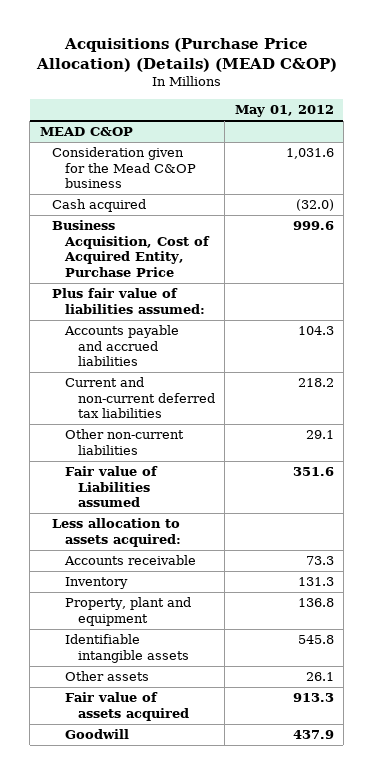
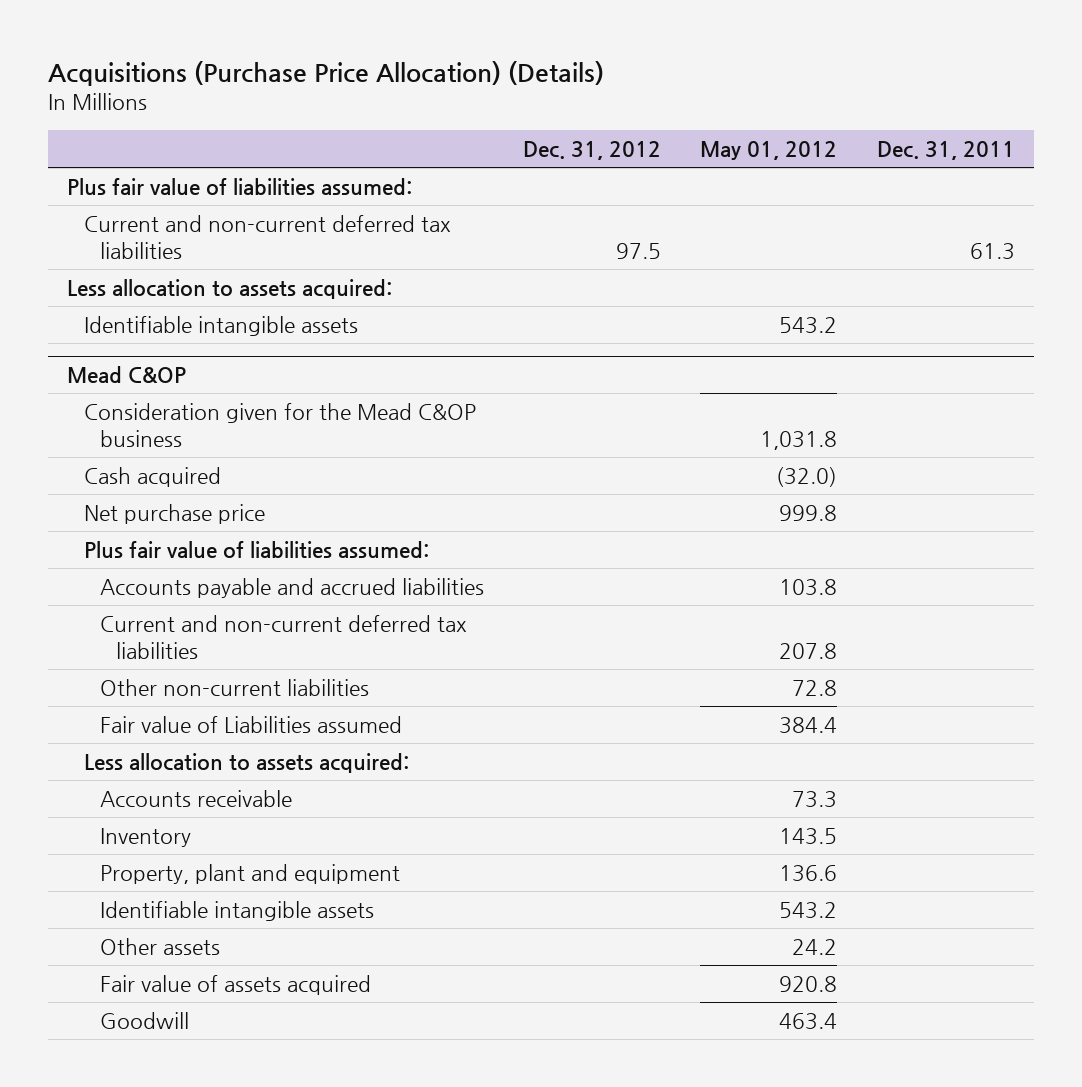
- Acquisitions (Purchase Price Allocation) (Details) (MEAD C&OP)
+ Acquisitions (Purchase Price Allocation) (Details)
- | May 01, 2012
+ | Dec. 31, 2012 | May 01, 2012 | Dec. 31, 2011
- MEAD C&OP
- Consideration given for the Mead C&OP business | 1,031.6
+ Plus fair value of liabilities assumed:
+ Current and non-current deferred tax liabilities | 97.5 | | 61.3
+ Less allocation to assets acquired:
+ Identifiable intangible assets | | 543.2 |
+ Mead C&OP
+ Consideration given for the Mead C&OP business | | 1,031.8 |
- Business Acquisition, Cost of Acquired Entity, Purchase Price | 999.6
+ Net purchase price | | 999.8 |
- Accounts payable and accrued liabilities | 104.3
- Current and non-current deferred tax liabilities | 218.2
- Other non-current liabilities | 29.1
- Fair value of Liabilities assumed | 351.6
+ Accounts payable and accrued liabilities | | 103.8 |
+ Current and non-current deferred tax liabilities | | 207.8 |
+ Other non-current liabilities | | 72.8 |
+ Fair value of Liabilities assumed | | 384.4 |
- Inventory | 131.3
- Property, plant and equipment | 136.8
- Identifiable intangible assets | 545.8
- Other assets | 26.1
- Fair value of assets acquired | 913.3
- Goodwill | 437.9
+ Inventory | | 143.5 |
+ Property, plant and equipment | | 136.6 |
+ Identifiable intangible assets | | 543.2 |
+ Other assets | | 24.2 |
+ Fair value of assets acquired | | 920.8 |
+ Goodwill | | 463.4 |

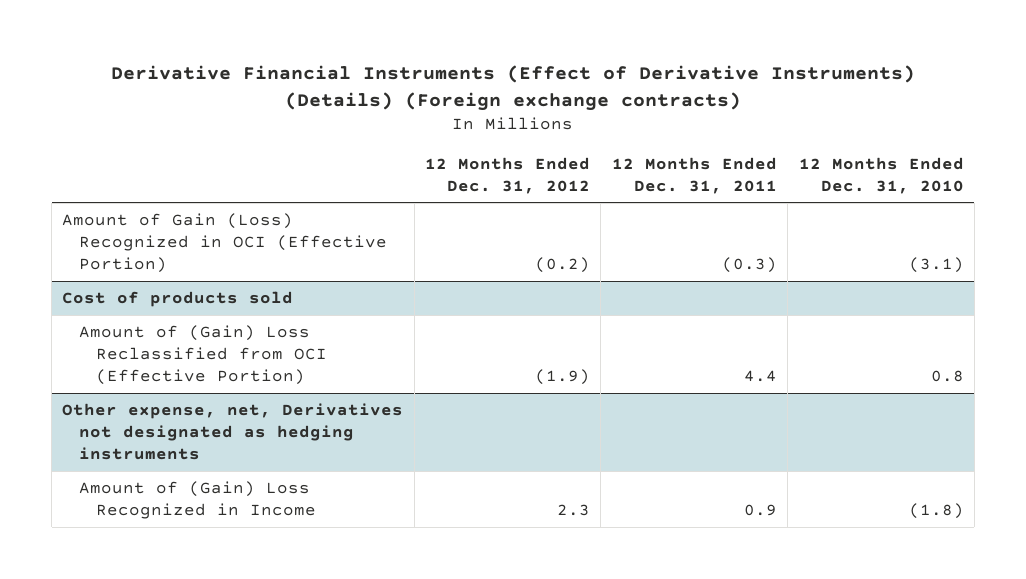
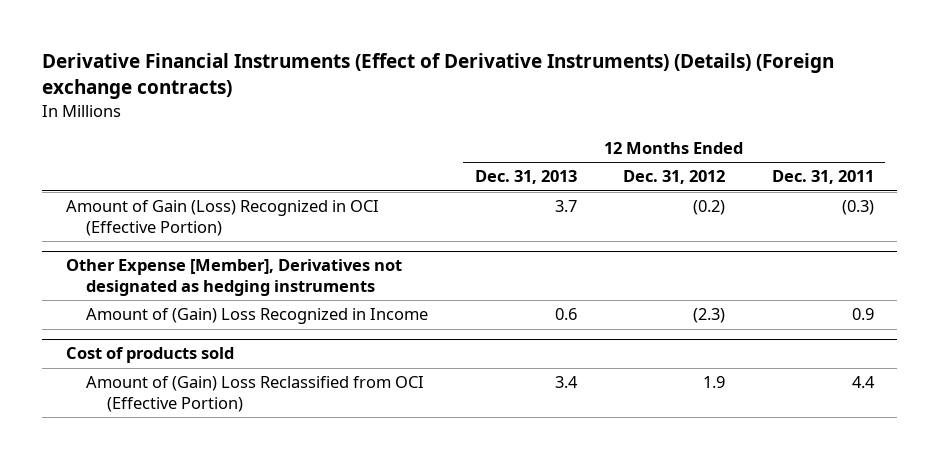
- | 12 Months Ended Dec. 31, 2012 | 12 Months Ended Dec. 31, 2011 | 12 Months Ended Dec. 31, 2010
+ | 12 Months Ended Dec. 31, 2013 | 12 Months Ended Dec. 31, 2012 | 12 Months Ended Dec. 31, 2011
+ Other Expense [Member], Derivatives not designated as hedging instruments
+ Amount of (Gain) Loss Recognized in Income | 0.6 | (2.3) | 0.9
@ Cost of products sold
- Amount of (Gain) Loss Reclassified from OCI (Effective Portion) | (1.9) | 4.4 | 0.8
- Other expense, net, Derivatives not designated as hedging instruments
- Amount of (Gain) Loss Recognized in Income | 2.3 | 0.9 | (1.8)
@ Cost of products sold
+ Amount of (Gain) Loss Reclassified from OCI (Effective Portion) | 3.4 | 1.9 | 4.4

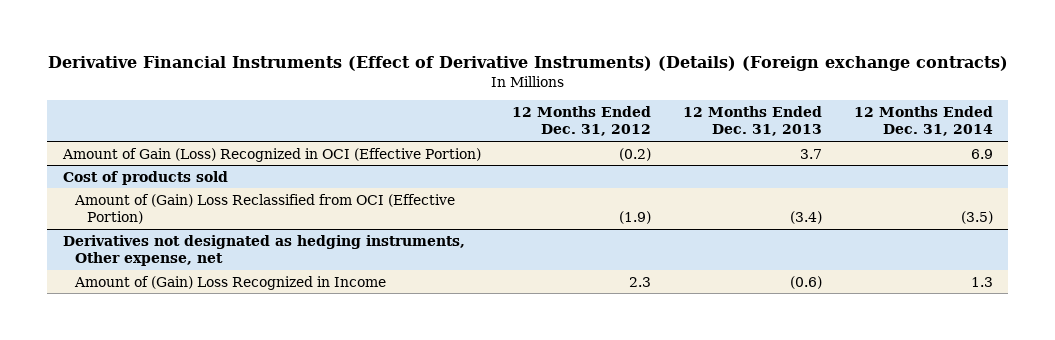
- | 12 Months Ended Dec. 31, 2013 | 12 Months Ended Dec. 31, 2012 | 12 Months Ended Dec. 31, 2011
+ | 12 Months Ended Dec. 31, 2012 | 12 Months Ended Dec. 31, 2013 | 12 Months Ended Dec. 31, 2014
- Other Expense [Member], Derivatives not designated as hedging instruments
- Amount of (Gain) Loss Recognized in Income | 0.6 | (2.3) | 0.9
@ Cost of products sold
- Amount of (Gain) Loss Reclassified from OCI (Effective Portion) | 3.4 | 1.9 | 4.4
+ Amount of (Gain) Loss Reclassified from OCI (Effective Portion) | (1.9) | (3.4) | (3.5)
+ Derivatives not designated as hedging instruments, Other expense, net
+ Amount of (Gain) Loss Recognized in Income | 2.3 | (0.6) | 1.3

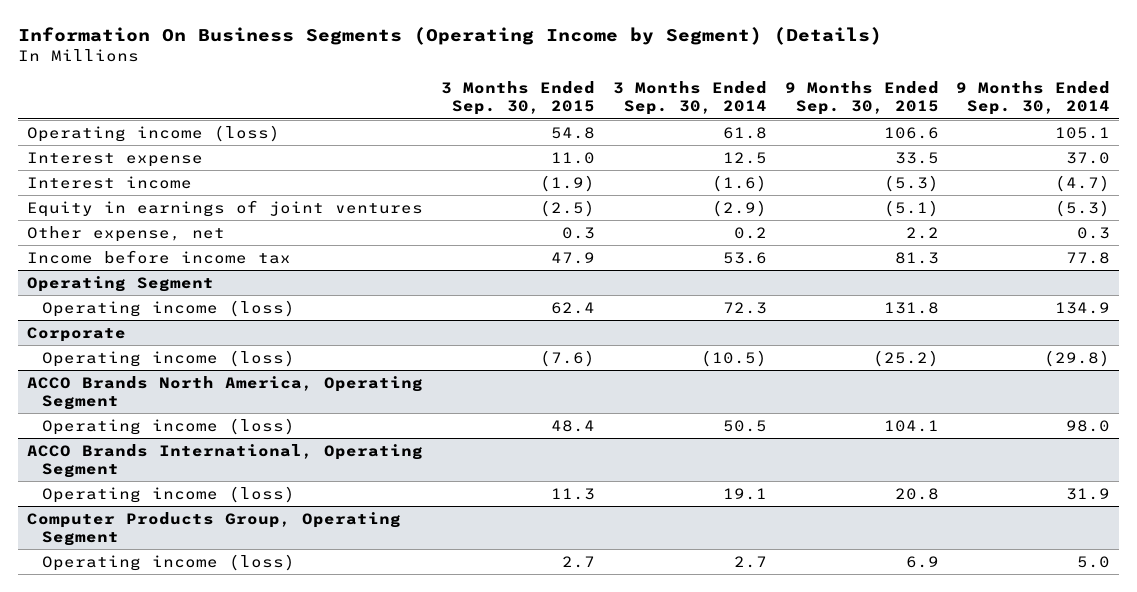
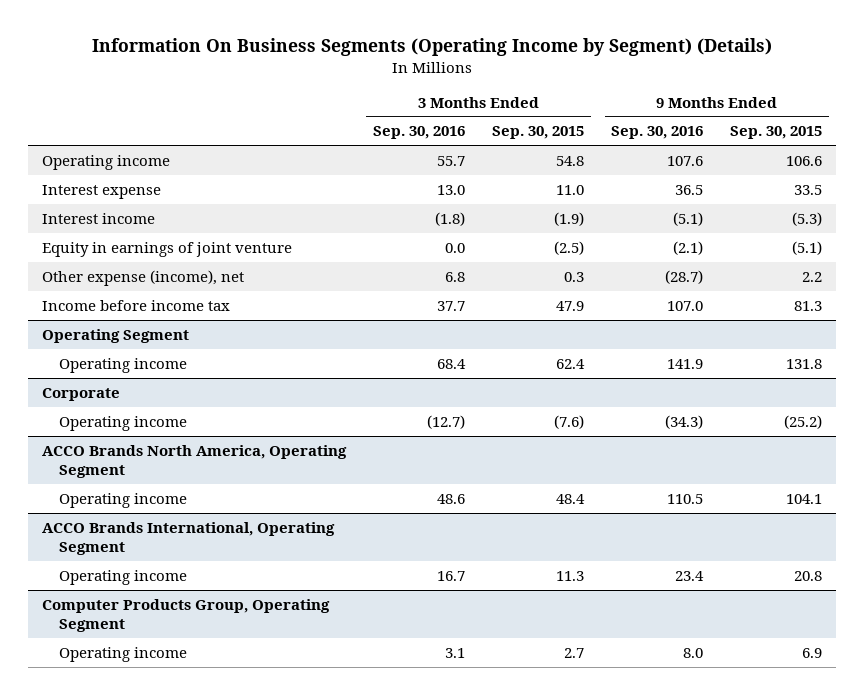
- | 3 Months Ended Sep. 30, 2015 | 3 Months Ended Sep. 30, 2014 | 9 Months Ended Sep. 30, 2015 | 9 Months Ended Sep. 30, 2014
+ | 3 Months Ended Sep. 30, 2016 | 3 Months Ended Sep. 30, 2015 | 9 Months Ended Sep. 30, 2016 | 9 Months Ended Sep. 30, 2015
- Operating income (loss) | 54.8 | 61.8 | 106.6 | 105.1
+ Operating income | 55.7 | 54.8 | 107.6 | 106.6
- Equity in earnings of joint ventures | (2.5) | (2.9) | (5.1) | (5.3)
- Other expense, net | 0.3 | 0.2 | 2.2 | 0.3
+ Equity in earnings of joint venture | 0.0 | (2.5) | (2.1) | (5.1)
+ Other expense (income), net | 6.8 | 0.3 | (28.7) | 2.2
@ Operating Segment
- Operating income (loss) | 62.4 | 72.3 | 131.8 | 134.9
+ Operating income | 68.4 | 62.4 | 141.9 | 131.8
@ Corporate
- Operating income (loss) | (7.6) | (10.5) | (25.2) | (29.8)
+ Operating income | (12.7) | (7.6) | (34.3) | (25.2)
@ ACCO Brands North America, Operating Segment
- Operating income (loss) | 48.4 | 50.5 | 104.1 | 98.0
+ Operating income | 48.6 | 48.4 | 110.5 | 104.1
@ ACCO Brands International, Operating Segment
- Operating income (loss) | 11.3 | 19.1 | 20.8 | 31.9
+ Operating income | 16.7 | 11.3 | 23.4 | 20.8
@ Computer Products Group, Operating Segment
- Operating income (loss) | 2.7 | 2.7 | 6.9 | 5.0
+ Operating income | 3.1 | 2.7 | 8.0 | 6.9

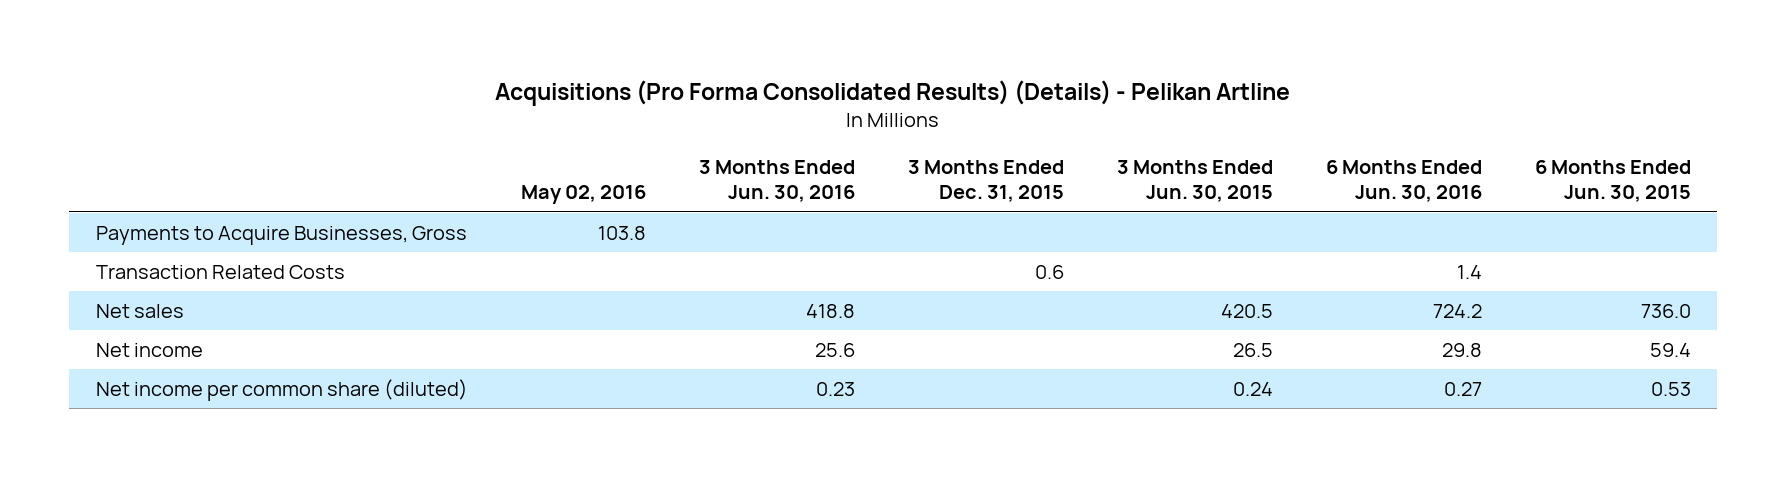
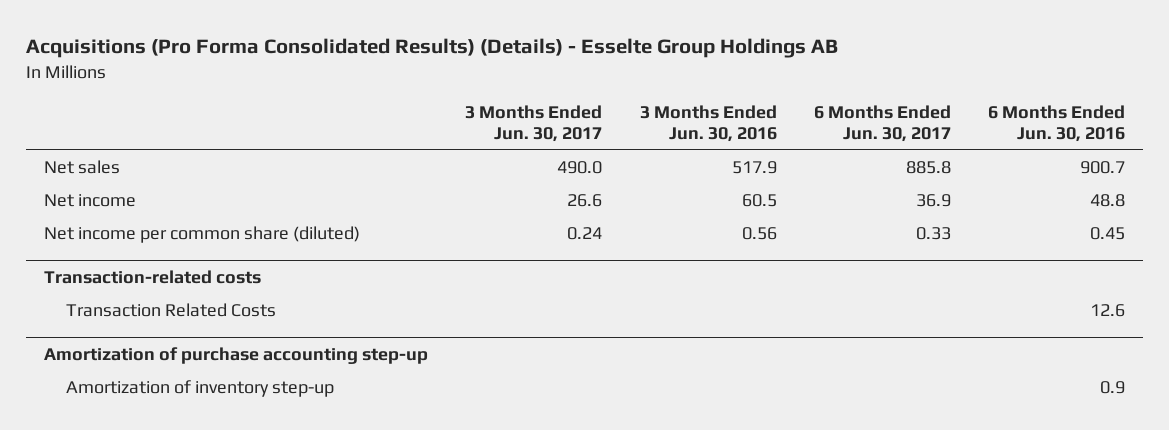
- Acquisitions (Pro Forma Consolidated Results) (Details) - Pelikan Artline
+ Acquisitions (Pro Forma Consolidated Results) (Details) - Esselte Group Holdings AB
- | May 02, 2016 | 3 Months Ended Jun. 30, 2016 | 3 Months Ended Dec. 31, 2015 | 3 Months Ended Jun. 30, 2015 | 6 Months Ended Jun. 30, 2016 | 6 Months Ended Jun. 30, 2015
+ | 3 Months Ended Jun. 30, 2017 | 3 Months Ended Jun. 30, 2016 | 6 Months Ended Jun. 30, 2017 | 6 Months Ended Jun. 30, 2016
- Payments to Acquire Businesses, Gross | 103.8 | | | | |
- Transaction Related Costs | | | 0.6 | | 1.4 |
- Net sales | | 418.8 | | 420.5 | 724.2 | 736.0
- Net income | | 25.6 | | 26.5 | 29.8 | 59.4
- Net income per common share (diluted) | | 0.23 | | 0.24 | 0.27 | 0.53
+ Net sales | 490.0 | 517.9 | 885.8 | 900.7
+ Net income | 26.6 | 60.5 | 36.9 | 48.8
+ Net income per common share (diluted) | 0.24 | 0.56 | 0.33 | 0.45
+ Transaction-related costs
+ Transaction Related Costs | | | | 12.6
+ Amortization of purchase accounting step-up
+ Amortization of inventory step-up | | | | 0.9

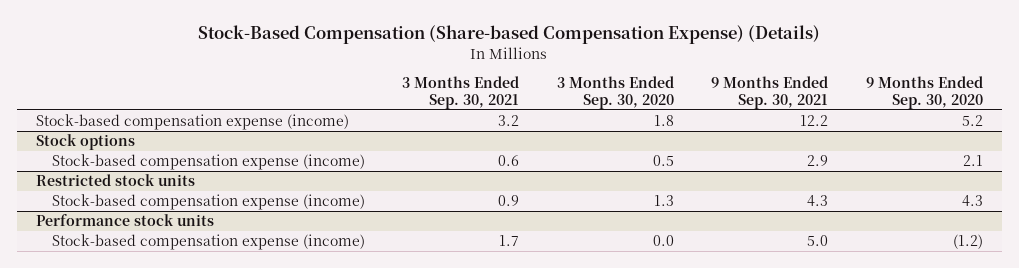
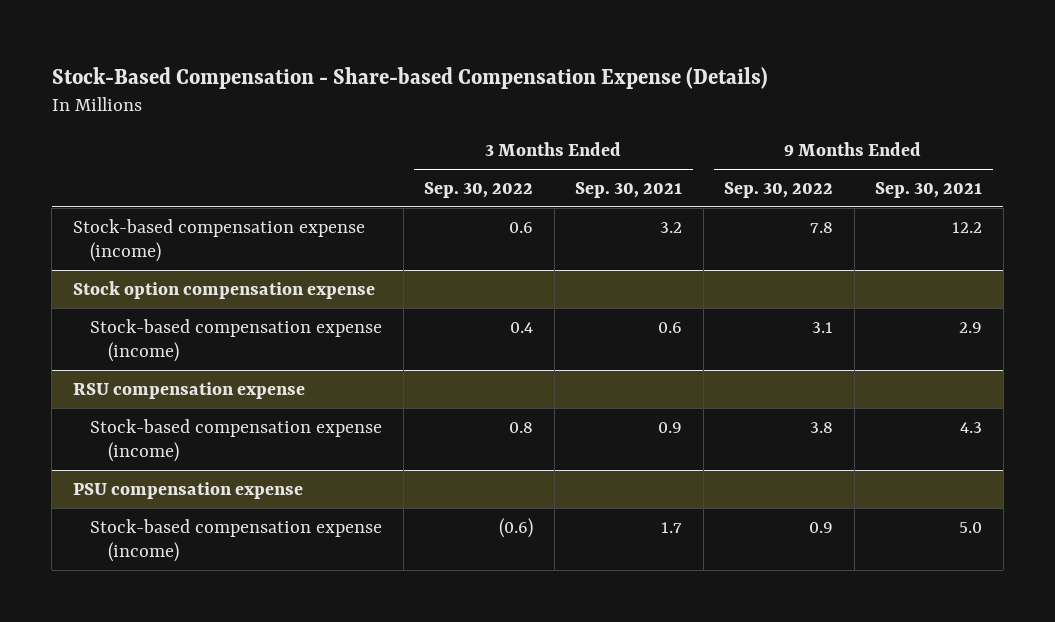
- Stock-Based Compensation (Share-based Compensation Expense) (Details)
+ Stock-Based Compensation - Share-based Compensation Expense (Details)
- | 3 Months Ended Sep. 30, 2021 | 3 Months Ended Sep. 30, 2020 | 9 Months Ended Sep. 30, 2021 | 9 Months Ended Sep. 30, 2020
+ | 3 Months Ended Sep. 30, 2022 | 3 Months Ended Sep. 30, 2021 | 9 Months Ended Sep. 30, 2022 | 9 Months Ended Sep. 30, 2021
- Stock options
+ Stock option compensation expense
- Restricted stock units
+ RSU compensation expense
- Performance stock units
+ PSU compensation expense

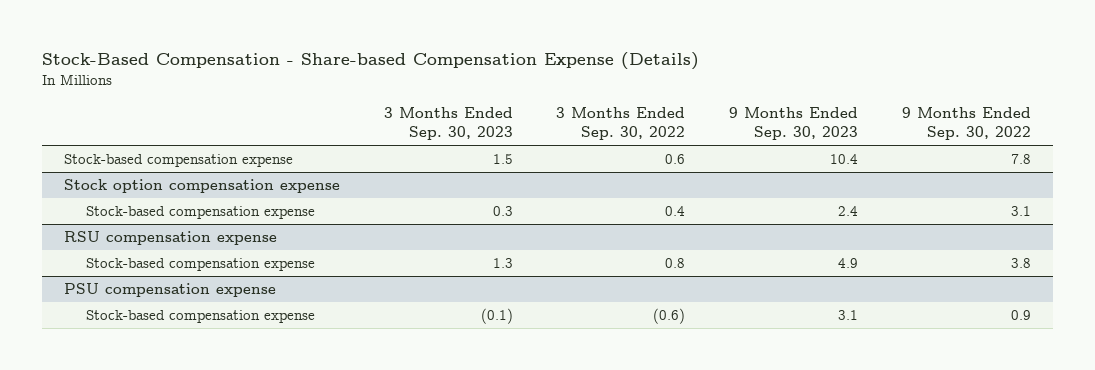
- | 3 Months Ended Sep. 30, 2022 | 3 Months Ended Sep. 30, 2021 | 9 Months Ended Sep. 30, 2022 | 9 Months Ended Sep. 30, 2021
+ | 3 Months Ended Sep. 30, 2023 | 3 Months Ended Sep. 30, 2022 | 9 Months Ended Sep. 30, 2023 | 9 Months Ended Sep. 30, 2022
- Stock-based compensation expense (income) | 0.6 | 3.2 | 7.8 | 12.2
+ Stock-based compensation expense | 1.5 | 0.6 | 10.4 | 7.8
@ Stock option compensation expense
- Stock-based compensation expense (income) | 0.4 | 0.6 | 3.1 | 2.9
+ Stock-based compensation expense | 0.3 | 0.4 | 2.4 | 3.1
@ RSU compensation expense
- Stock-based compensation expense (income) | 0.8 | 0.9 | 3.8 | 4.3
+ Stock-based compensation expense | 1.3 | 0.8 | 4.9 | 3.8
@ PSU compensation expense
- Stock-based compensation expense (income) | (0.6) | 1.7 | 0.9 | 5.0
+ Stock-based compensation expense | (0.1) | (0.6) | 3.1 | 0.9

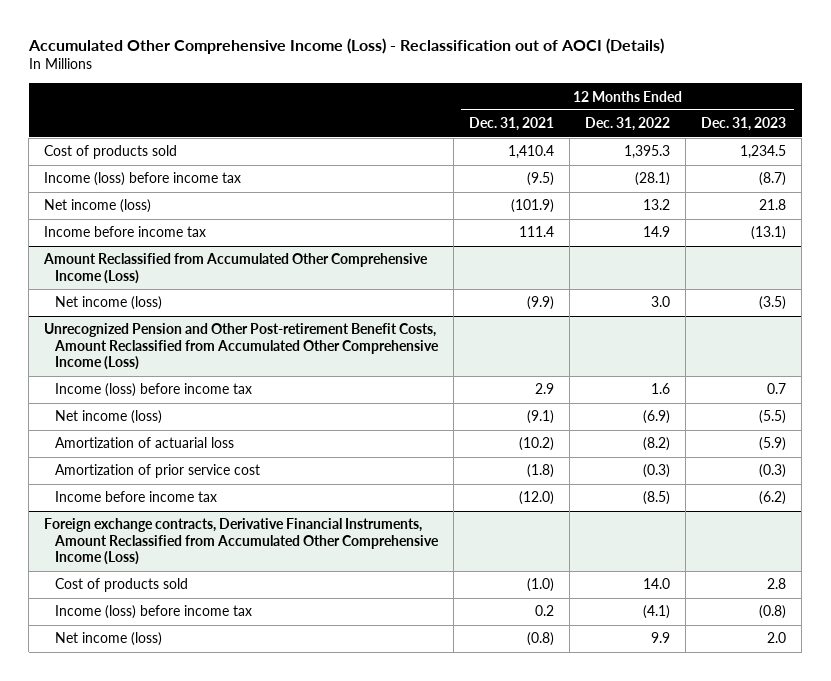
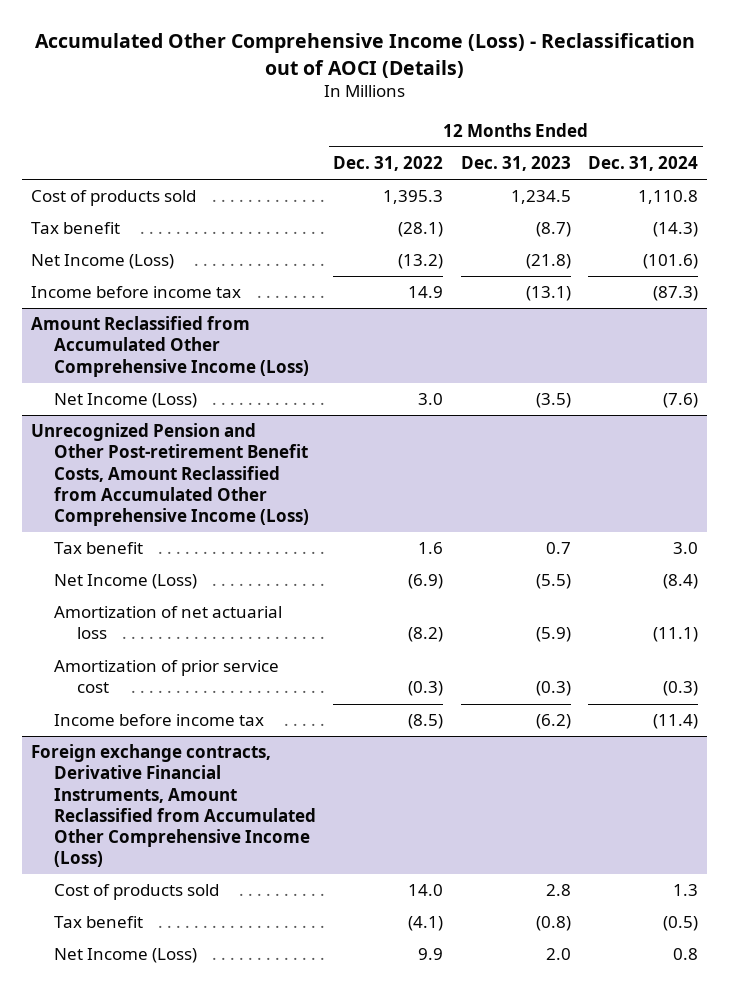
- | 12 Months Ended Dec. 31, 2021 | 12 Months Ended Dec. 31, 2022 | 12 Months Ended Dec. 31, 2023
+ | 12 Months Ended Dec. 31, 2022 | 12 Months Ended Dec. 31, 2023 | 12 Months Ended Dec. 31, 2024
- Income (loss) before income tax | (9.5) | (28.1) | (8.7)
- Net income (loss) | (101.9) | 13.2 | 21.8
+ Tax benefit | (28.1) | (8.7) | (14.3)
+ Net Income (Loss) | (13.2) | (21.8) | (101.6)
@ Amount Reclassified from Accumulated Other Comprehensive Income (Loss)
- Net income (loss) | (9.9) | 3.0 | (3.5)
+ Net Income (Loss) | 3.0 | (3.5) | (7.6)
@ Unrecognized Pension and Other Post-retirement Benefit Costs, Amount Reclassified from Accumulated Other Comprehensive Income (Loss)
- Income (loss) before income tax | 2.9 | 1.6 | 0.7
- Net income (loss) | (9.1) | (6.9) | (5.5)
- Amortization of actuarial loss | (10.2) | (8.2) | (5.9)
+ Tax benefit | 1.6 | 0.7 | 3.0
+ Net Income (Loss) | (6.9) | (5.5) | (8.4)
+ Amortization of net actuarial loss | (8.2) | (5.9) | (11.1)
@ Foreign exchange contracts, Derivative Financial Instruments, Amount Reclassified from Accumulated Other Comprehensive Income (Loss)
- Income (loss) before income tax | 0.2 | (4.1) | (0.8)
- Net income (loss) | (0.8) | 9.9 | 2.0
+ Tax benefit | (4.1) | (0.8) | (0.5)
+ Net Income (Loss) | 9.9 | 2.0 | 0.8

